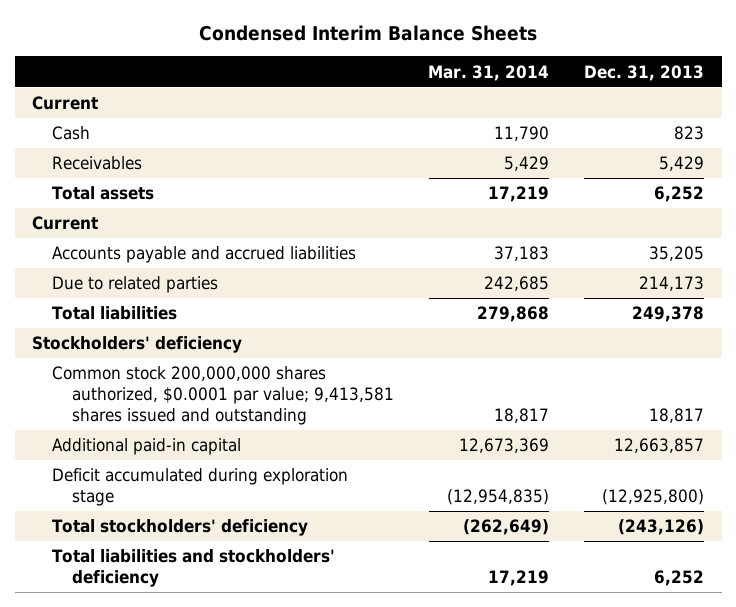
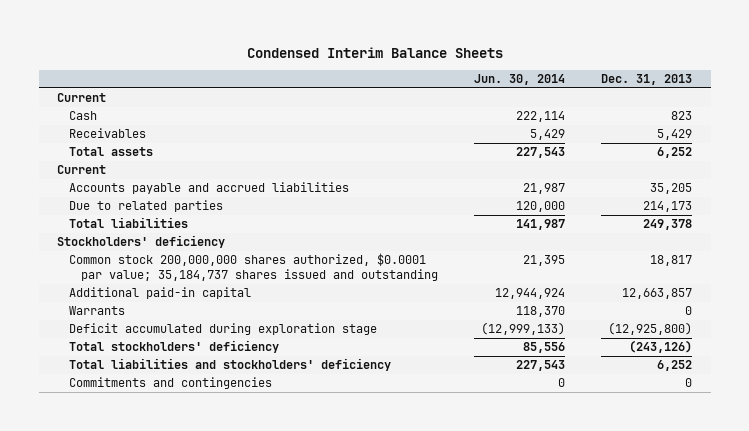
- | Mar. 31, 2014 | Dec. 31, 2013
+ | Jun. 30, 2014 | Dec. 31, 2013
- Common stock 200,000,000 shares authorized, $0.0001 par value; 9,413,581 shares issued and outstanding | 18,817 | 18,817
+ Common stock 200,000,000 shares authorized, $0.0001 par value; 35,184,737 shares issued and outstanding | 21,395 | 18,817
+ Warrants | 118,370 | 0
+ Commitments and contingencies | 0 | 0

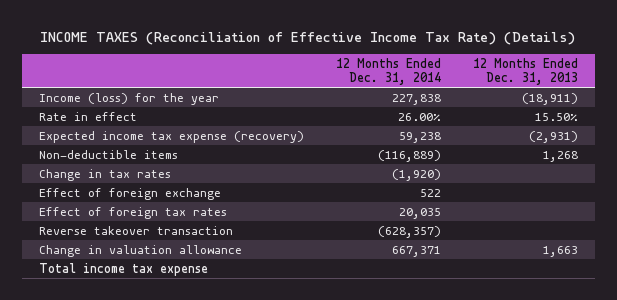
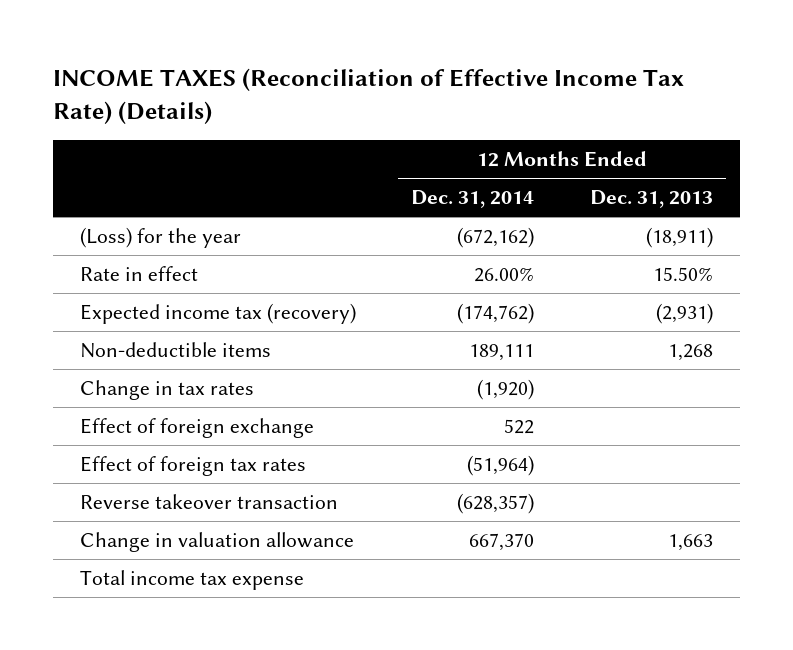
- Income (loss) for the year | 227,838 | (18,911)
+ (Loss) for the year | (672,162) | (18,911)
- Expected income tax expense (recovery) | 59,238 | (2,931)
- Non-deductible items | (116,889) | 1,268
+ Expected income tax (recovery) | (174,762) | (2,931)
+ Non-deductible items | 189,111 | 1,268
- Effect of foreign tax rates | 20,035 |
+ Effect of foreign tax rates | (51,964) |
- Change in valuation allowance | 667,371 | 1,663
+ Change in valuation allowance | 667,370 | 1,663

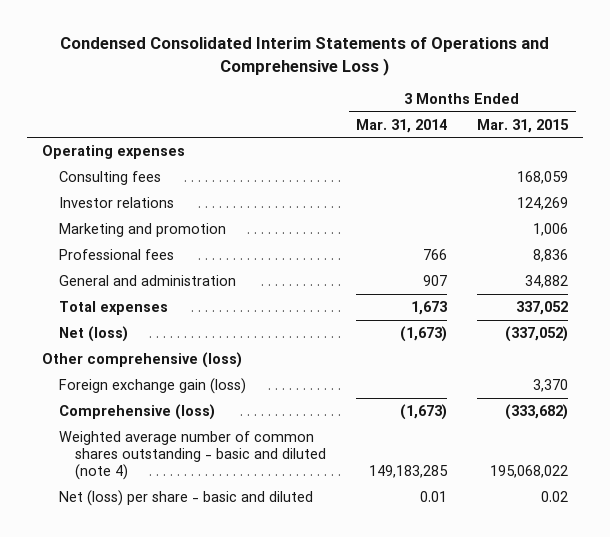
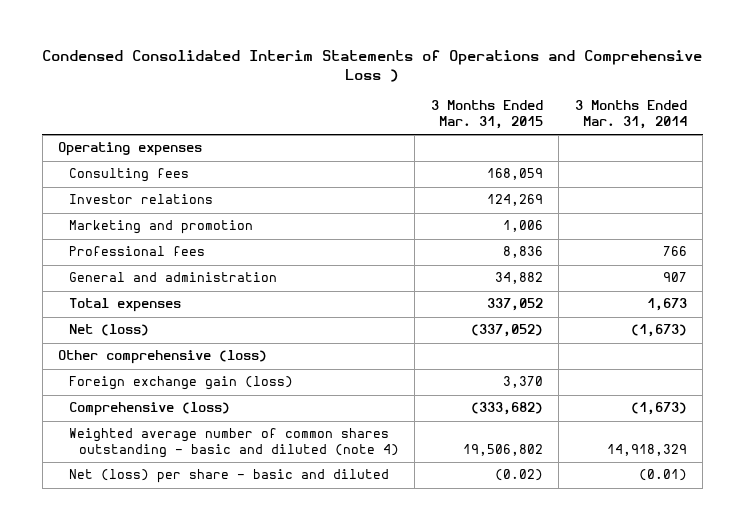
- | 3 Months Ended Mar. 31, 2014 | 3 Months Ended Mar. 31, 2015
+ | 3 Months Ended Mar. 31, 2015 | 3 Months Ended Mar. 31, 2014
- Weighted average number of common shares outstanding - basic and diluted (note 4) | 149,183,285 | 195,068,022
- Net (loss) per share - basic and diluted | 0.01 | 0.02
+ Weighted average number of common shares outstanding - basic and diluted (note 4) | 19,506,802 | 14,918,329
+ Net (loss) per share - basic and diluted | (0.02) | (0.01)

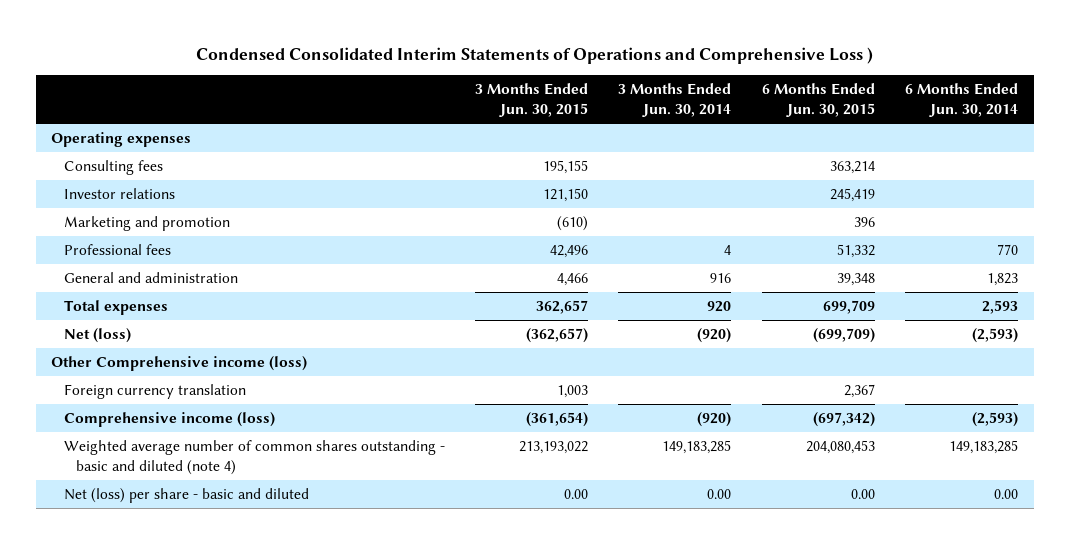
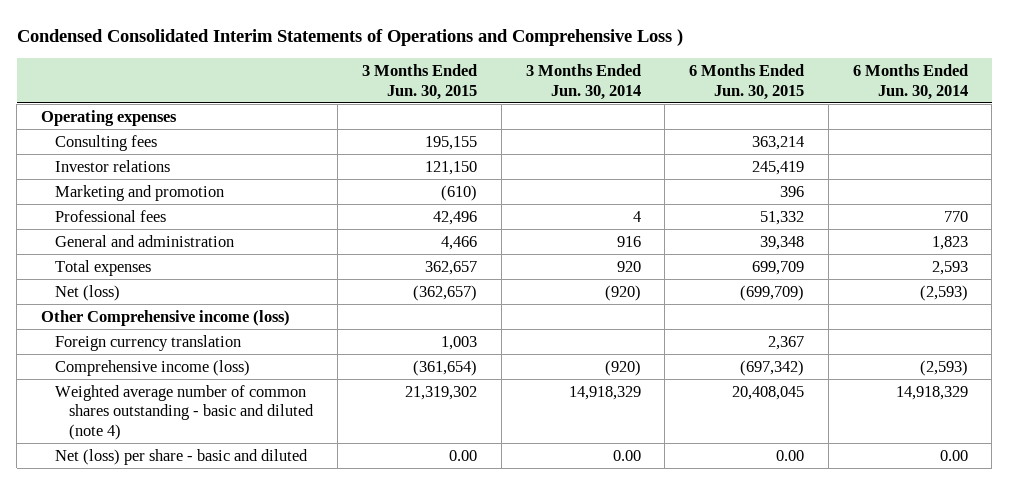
- Weighted average number of common shares outstanding - basic and diluted (note 4) | 213,193,022 | 149,183,285 | 204,080,453 | 149,183,285
+ Weighted average number of common shares outstanding - basic and diluted (note 4) | 21,319,302 | 14,918,329 | 20,408,045 | 14,918,329

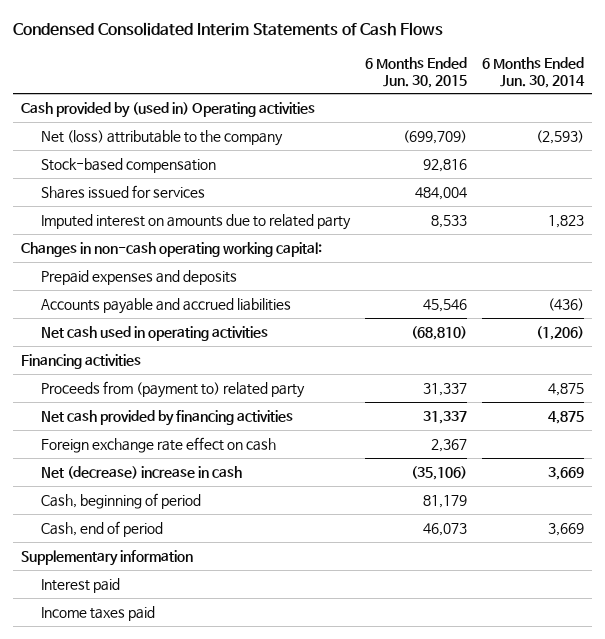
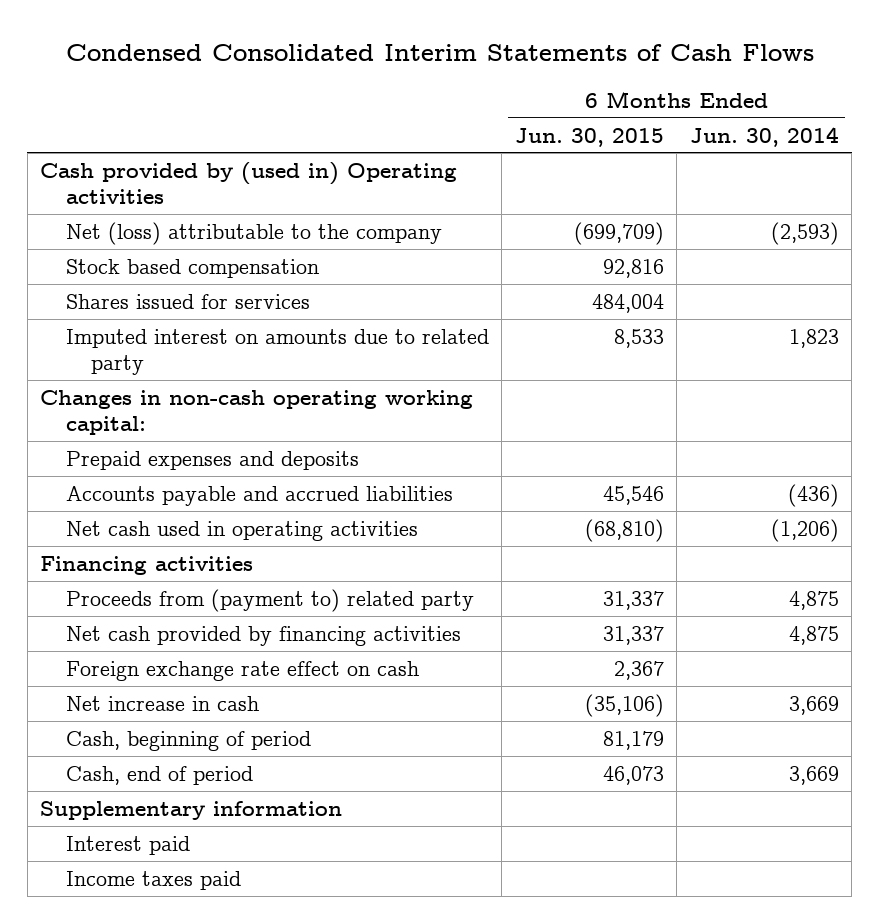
- Stock-based compensation | 92,816 |
+ Stock based compensation | 92,816 |
- Net (decrease) increase in cash | (35,106) | 3,669
+ Net increase in cash | (35,106) | 3,669

